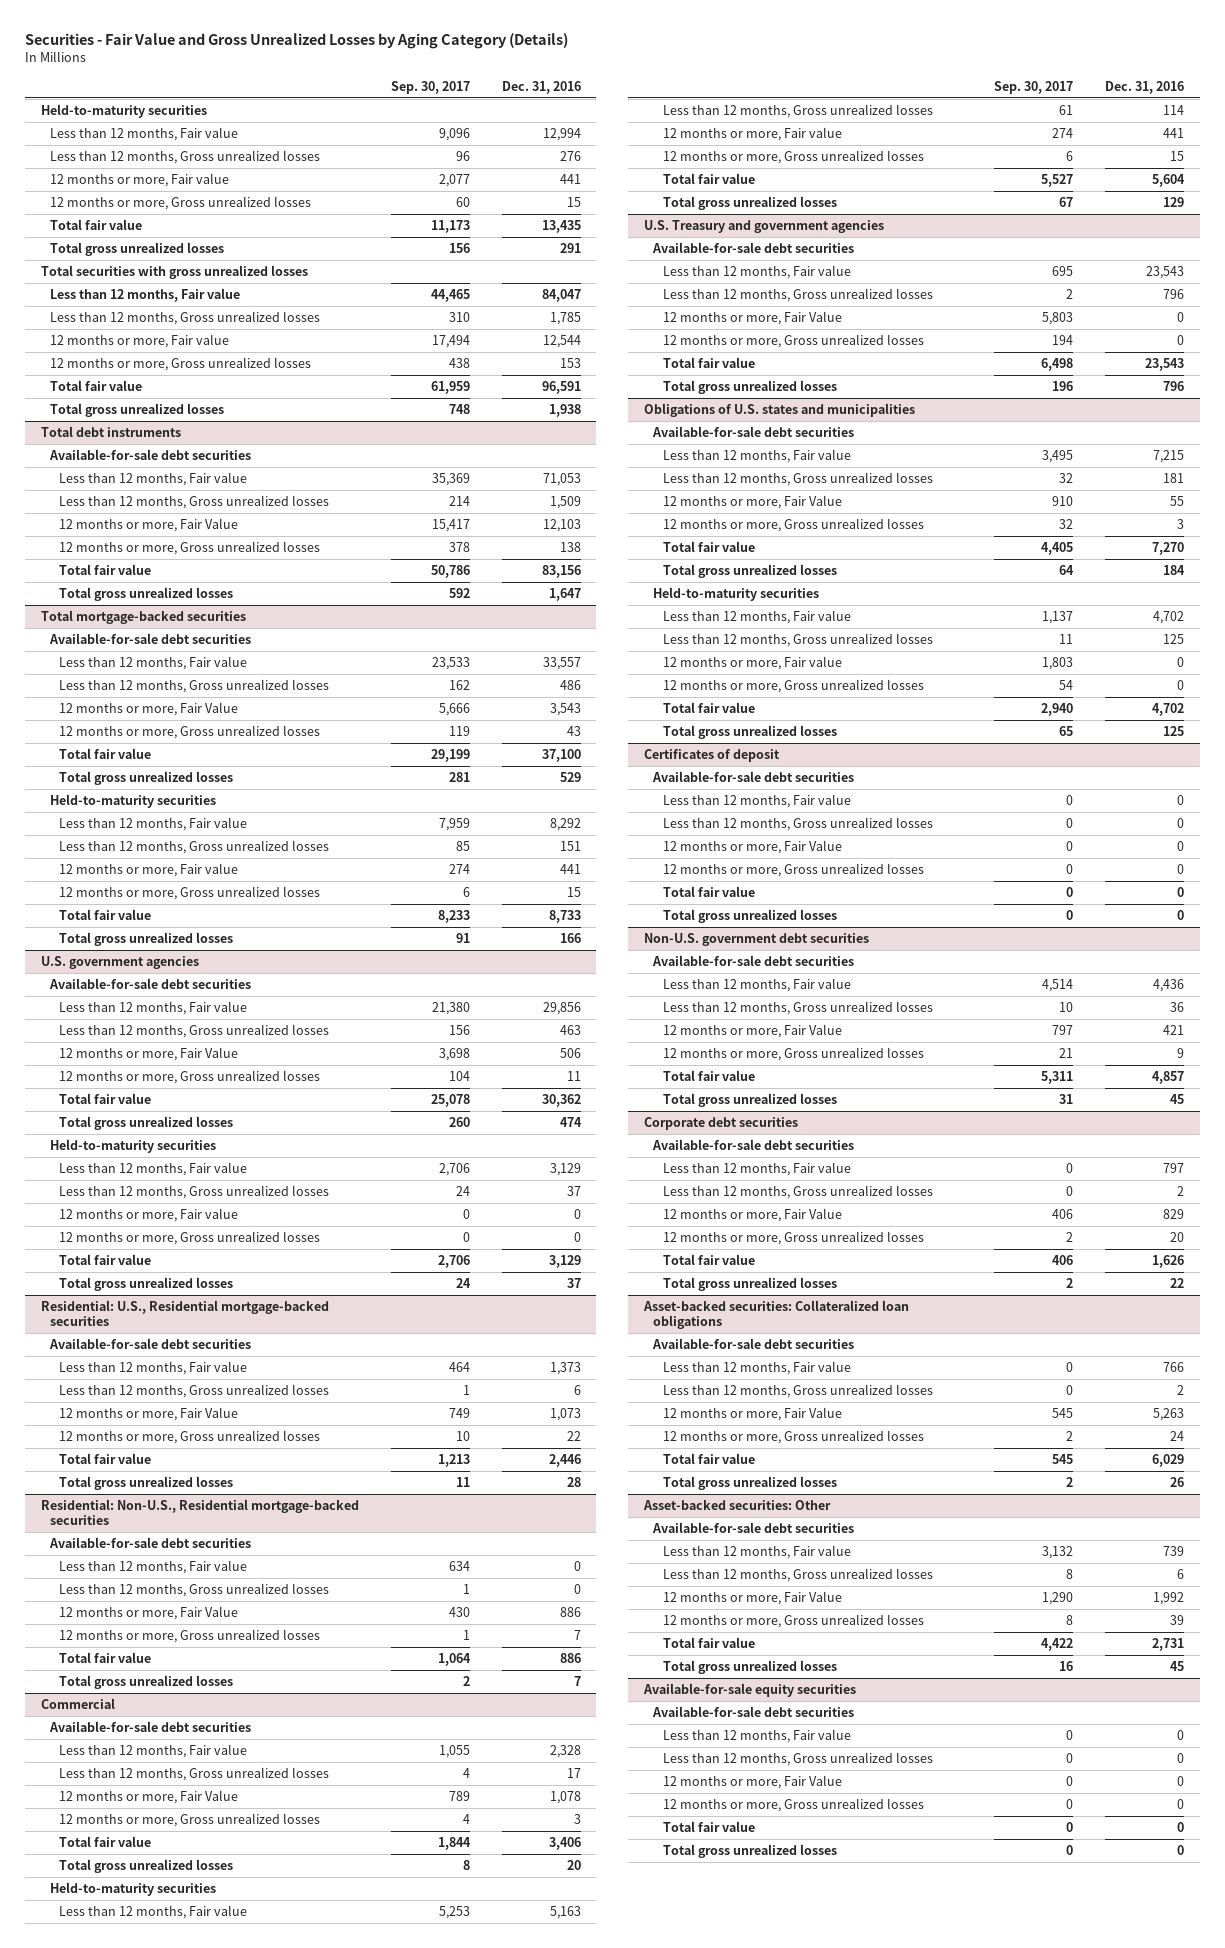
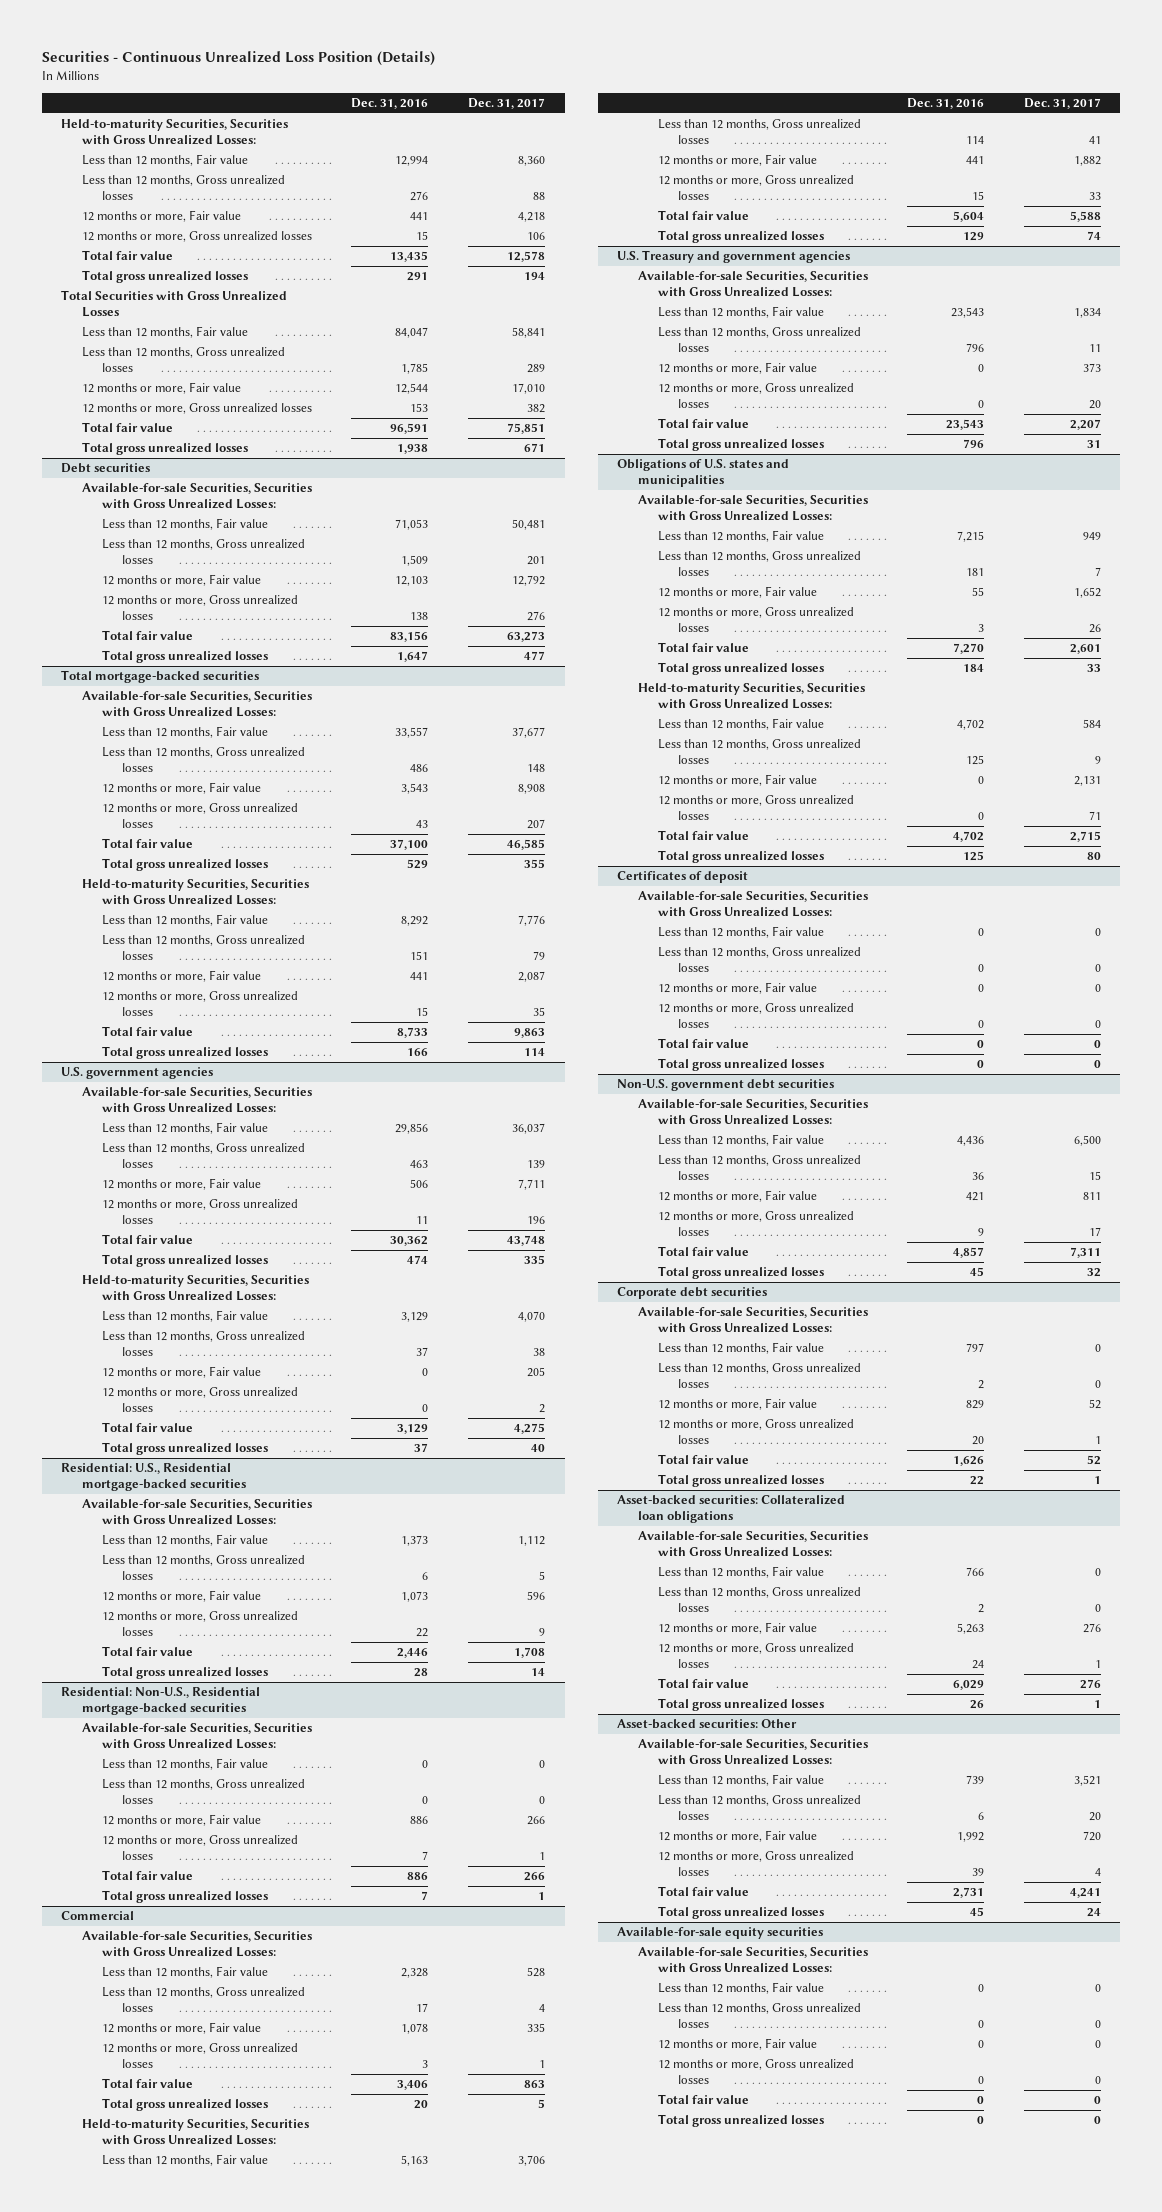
- Securities - Fair Value and Gross Unrealized Losses by Aging Category (Details)
+ Securities - Continuous Unrealized Loss Position (Details)
- | Sep. 30, 2017 | Dec. 31, 2016
+ | Dec. 31, 2016 | Dec. 31, 2017
- Held-to-maturity securities
+ Held-to-maturity Securities, Securities with Gross Unrealized Losses:
- Total securities with gross unrealized losses
+ Total Securities with Gross Unrealized Losses
- Total debt instruments
- Available-for-sale debt securities
+ Debt securities
+ Available-for-sale Securities, Securities with Gross Unrealized Losses:
- 12 months or more, Fair Value | 15,417 | 12,103
+ 12 months or more, Fair value | 12,103 | 12,792
@ Total mortgage-backed securities
- Available-for-sale debt securities
+ Available-for-sale Securities, Securities with Gross Unrealized Losses:
- 12 months or more, Fair Value | 5,666 | 3,543
+ 12 months or more, Fair value | 3,543 | 8,908
- Held-to-maturity securities
+ Held-to-maturity Securities, Securities with Gross Unrealized Losses:
@ U.S. government agencies
- Available-for-sale debt securities
+ Available-for-sale Securities, Securities with Gross Unrealized Losses:
- 12 months or more, Fair Value | 3,698 | 506
+ 12 months or more, Fair value | 506 | 7,711
- Held-to-maturity securities
+ Held-to-maturity Securities, Securities with Gross Unrealized Losses:
@ Residential: U.S., Residential mortgage-backed securities
- Available-for-sale debt securities
+ Available-for-sale Securities, Securities with Gross Unrealized Losses:
- 12 months or more, Fair Value | 749 | 1,073
+ 12 months or more, Fair value | 1,073 | 596
@ Residential: Non-U.S., Residential mortgage-backed securities
- Available-for-sale debt securities
+ Available-for-sale Securities, Securities with Gross Unrealized Losses:
- 12 months or more, Fair Value | 430 | 886
+ 12 months or more, Fair value | 886 | 266
@ Commercial
- Available-for-sale debt securities
+ Available-for-sale Securities, Securities with Gross Unrealized Losses:
- 12 months or more, Fair Value | 789 | 1,078
+ 12 months or more, Fair value | 1,078 | 335
- Held-to-maturity securities
+ Held-to-maturity Securities, Securities with Gross Unrealized Losses:
@ U.S. Treasury and government agencies
- Available-for-sale debt securities
+ Available-for-sale Securities, Securities with Gross Unrealized Losses:
- 12 months or more, Fair Value | 5,803 | 0
+ 12 months or more, Fair value | 0 | 373
@ Obligations of U.S. states and municipalities
- Available-for-sale debt securities
+ Available-for-sale Securities, Securities with Gross Unrealized Losses:
- 12 months or more, Fair Value | 910 | 55
+ 12 months or more, Fair value | 55 | 1,652
- Held-to-maturity securities
+ Held-to-maturity Securities, Securities with Gross Unrealized Losses:
@ Certificates of deposit
- Available-for-sale debt securities
+ Available-for-sale Securities, Securities with Gross Unrealized Losses:
- 12 months or more, Fair Value | 0 | 0
+ 12 months or more, Fair value | 0 | 0
@ Non-U.S. government debt securities
- Available-for-sale debt securities
+ Available-for-sale Securities, Securities with Gross Unrealized Losses:
- 12 months or more, Fair Value | 797 | 421
+ 12 months or more, Fair value | 421 | 811
@ Corporate debt securities
- Available-for-sale debt securities
+ Available-for-sale Securities, Securities with Gross Unrealized Losses:
- 12 months or more, Fair Value | 406 | 829
+ 12 months or more, Fair value | 829 | 52
@ Asset-backed securities: Collateralized loan obligations
- Available-for-sale debt securities
+ Available-for-sale Securities, Securities with Gross Unrealized Losses:
- 12 months or more, Fair Value | 545 | 5,263
+ 12 months or more, Fair value | 5,263 | 276
@ Asset-backed securities: Other
- Available-for-sale debt securities
+ Available-for-sale Securities, Securities with Gross Unrealized Losses:
- 12 months or more, Fair Value | 1,290 | 1,992
+ 12 months or more, Fair value | 1,992 | 720
@ Available-for-sale equity securities
- Available-for-sale debt securities
+ Available-for-sale Securities, Securities with Gross Unrealized Losses:
- 12 months or more, Fair Value | 0 | 0
+ 12 months or more, Fair value | 0 | 0

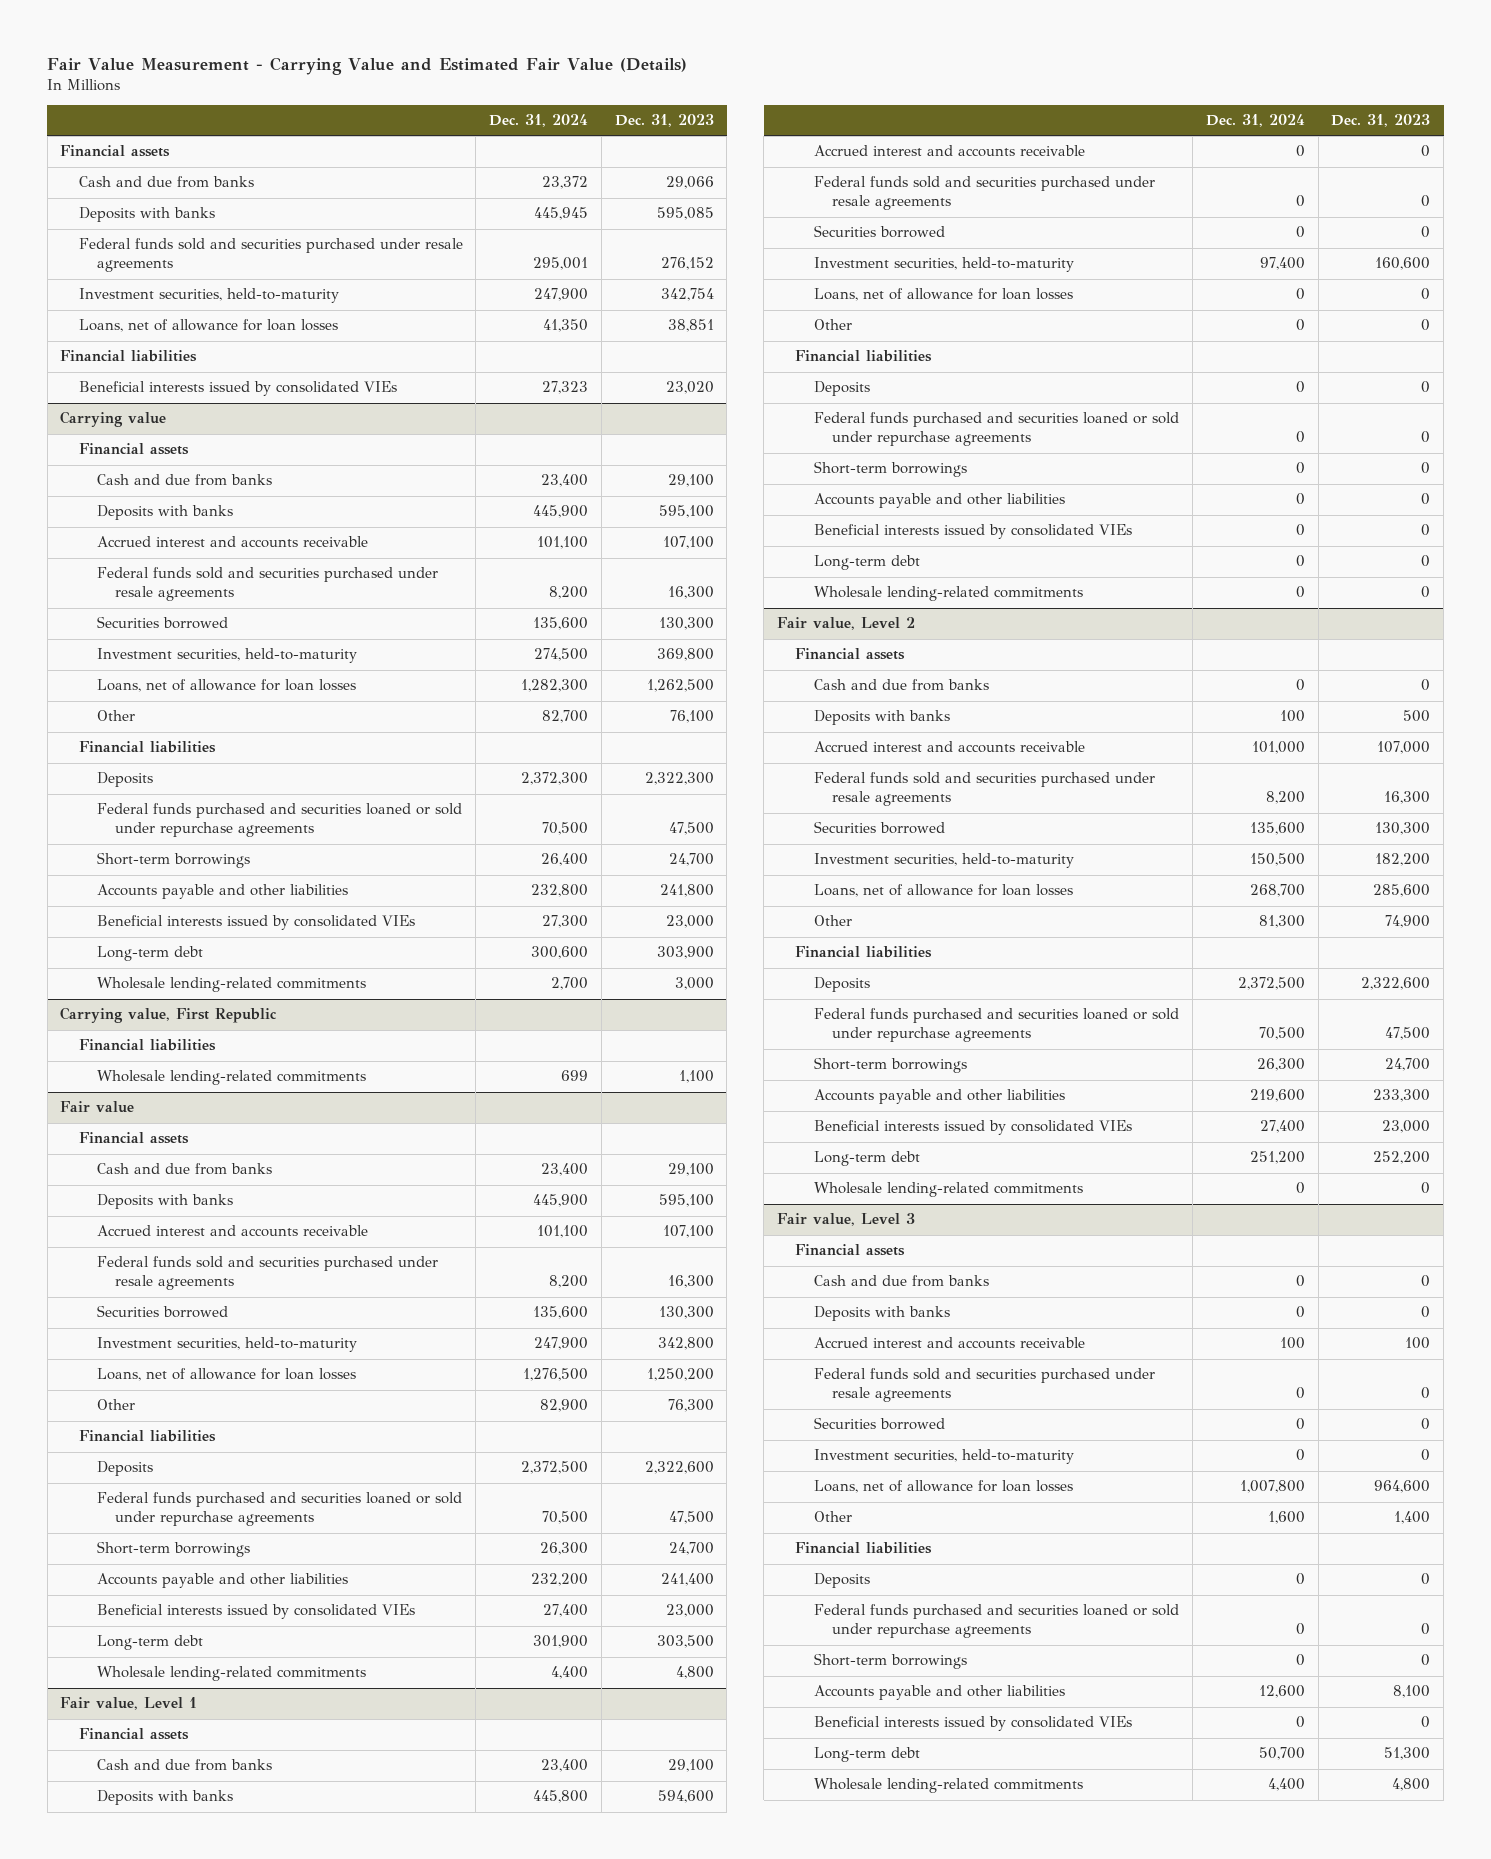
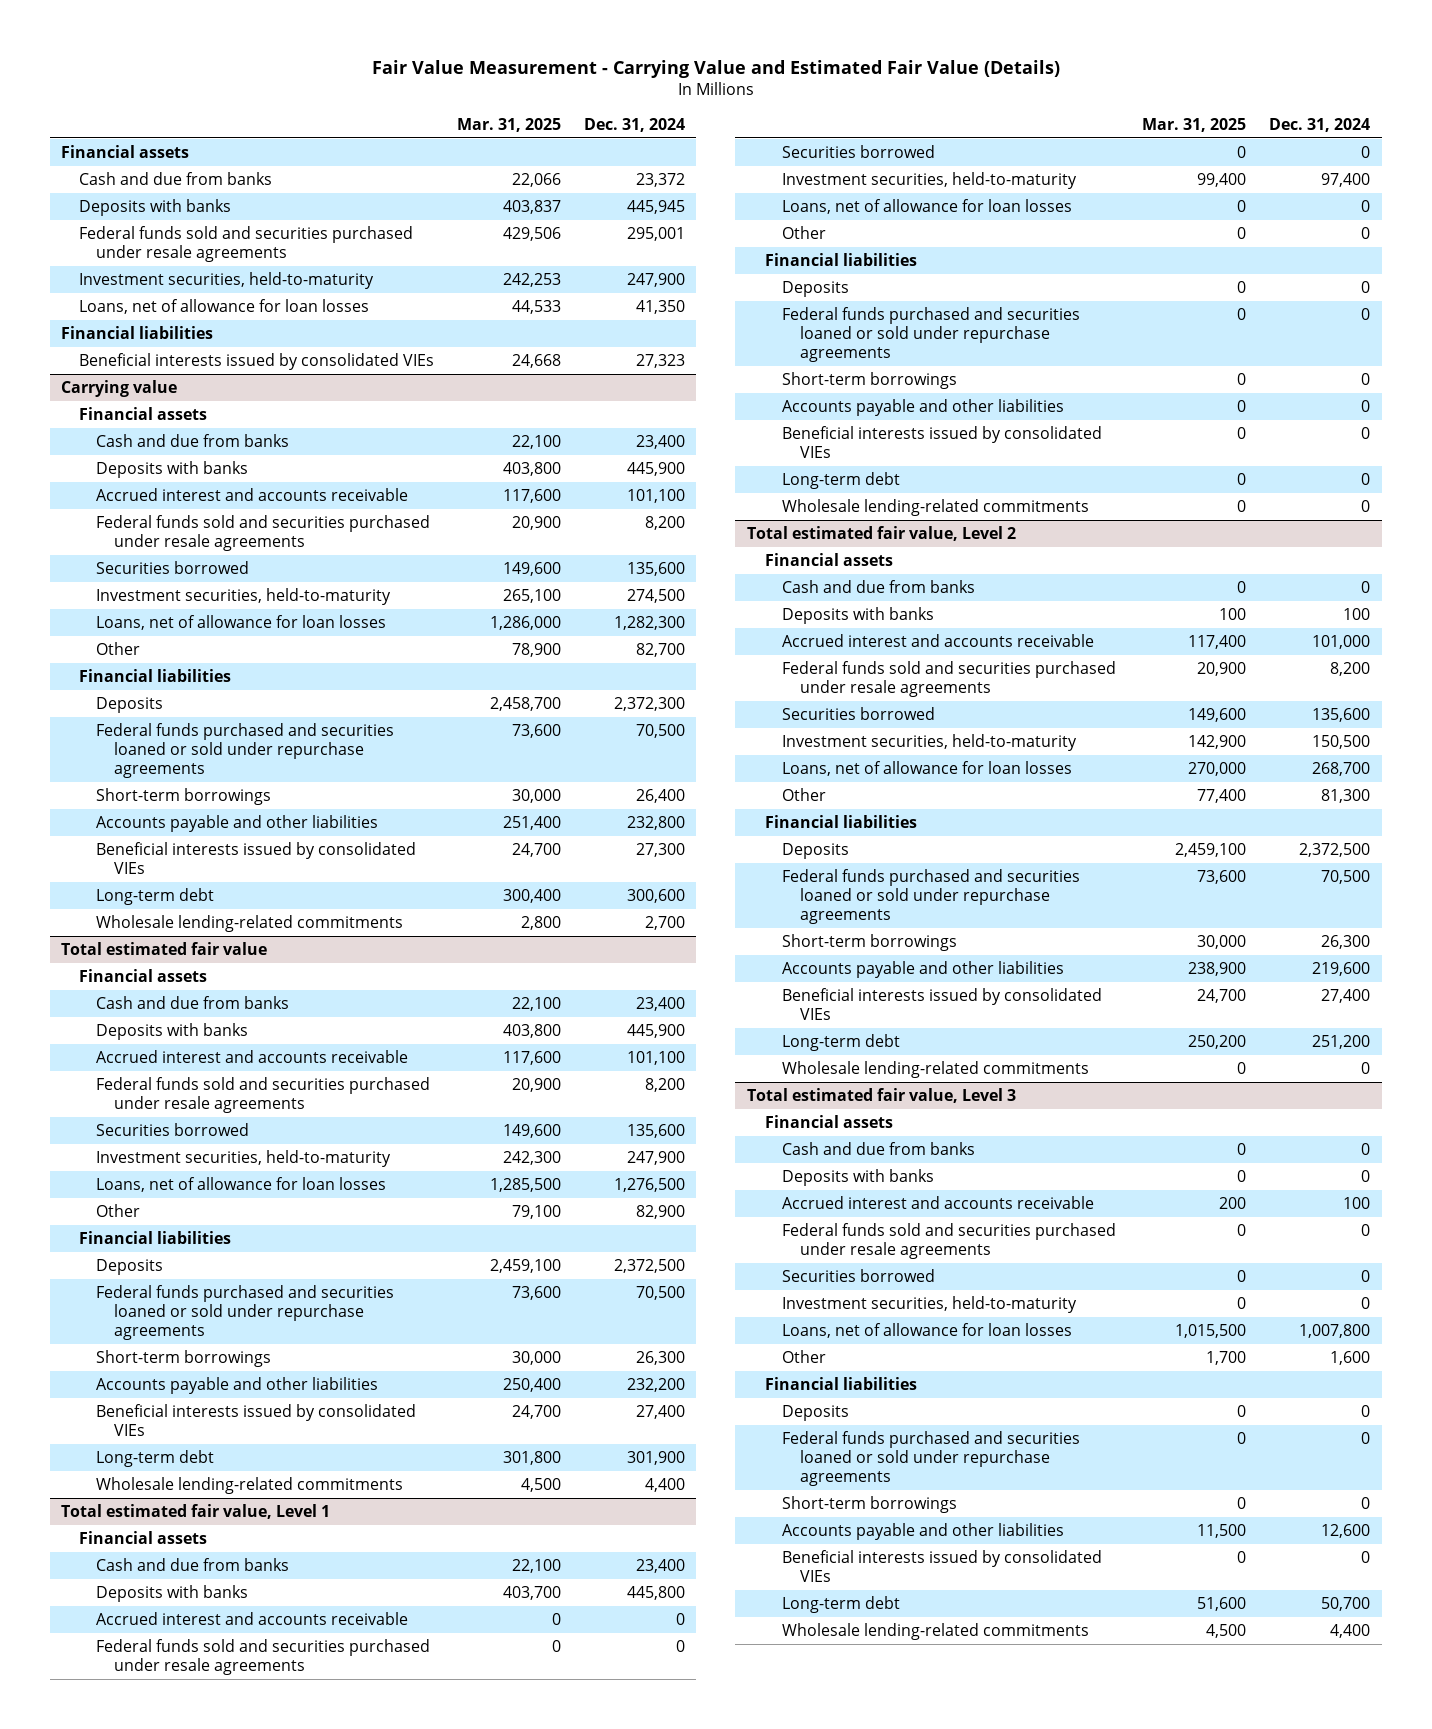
- | Dec. 31, 2024 | Dec. 31, 2023
+ | Mar. 31, 2025 | Dec. 31, 2024
- Carrying value, First Republic
- Financial liabilities
- Wholesale lending-related commitments | 699 | 1,100
- Fair value
+ Total estimated fair value
- Fair value, Level 1
+ Total estimated fair value, Level 1
- Fair value, Level 2
+ Total estimated fair value, Level 2
- Fair value, Level 3
+ Total estimated fair value, Level 3

